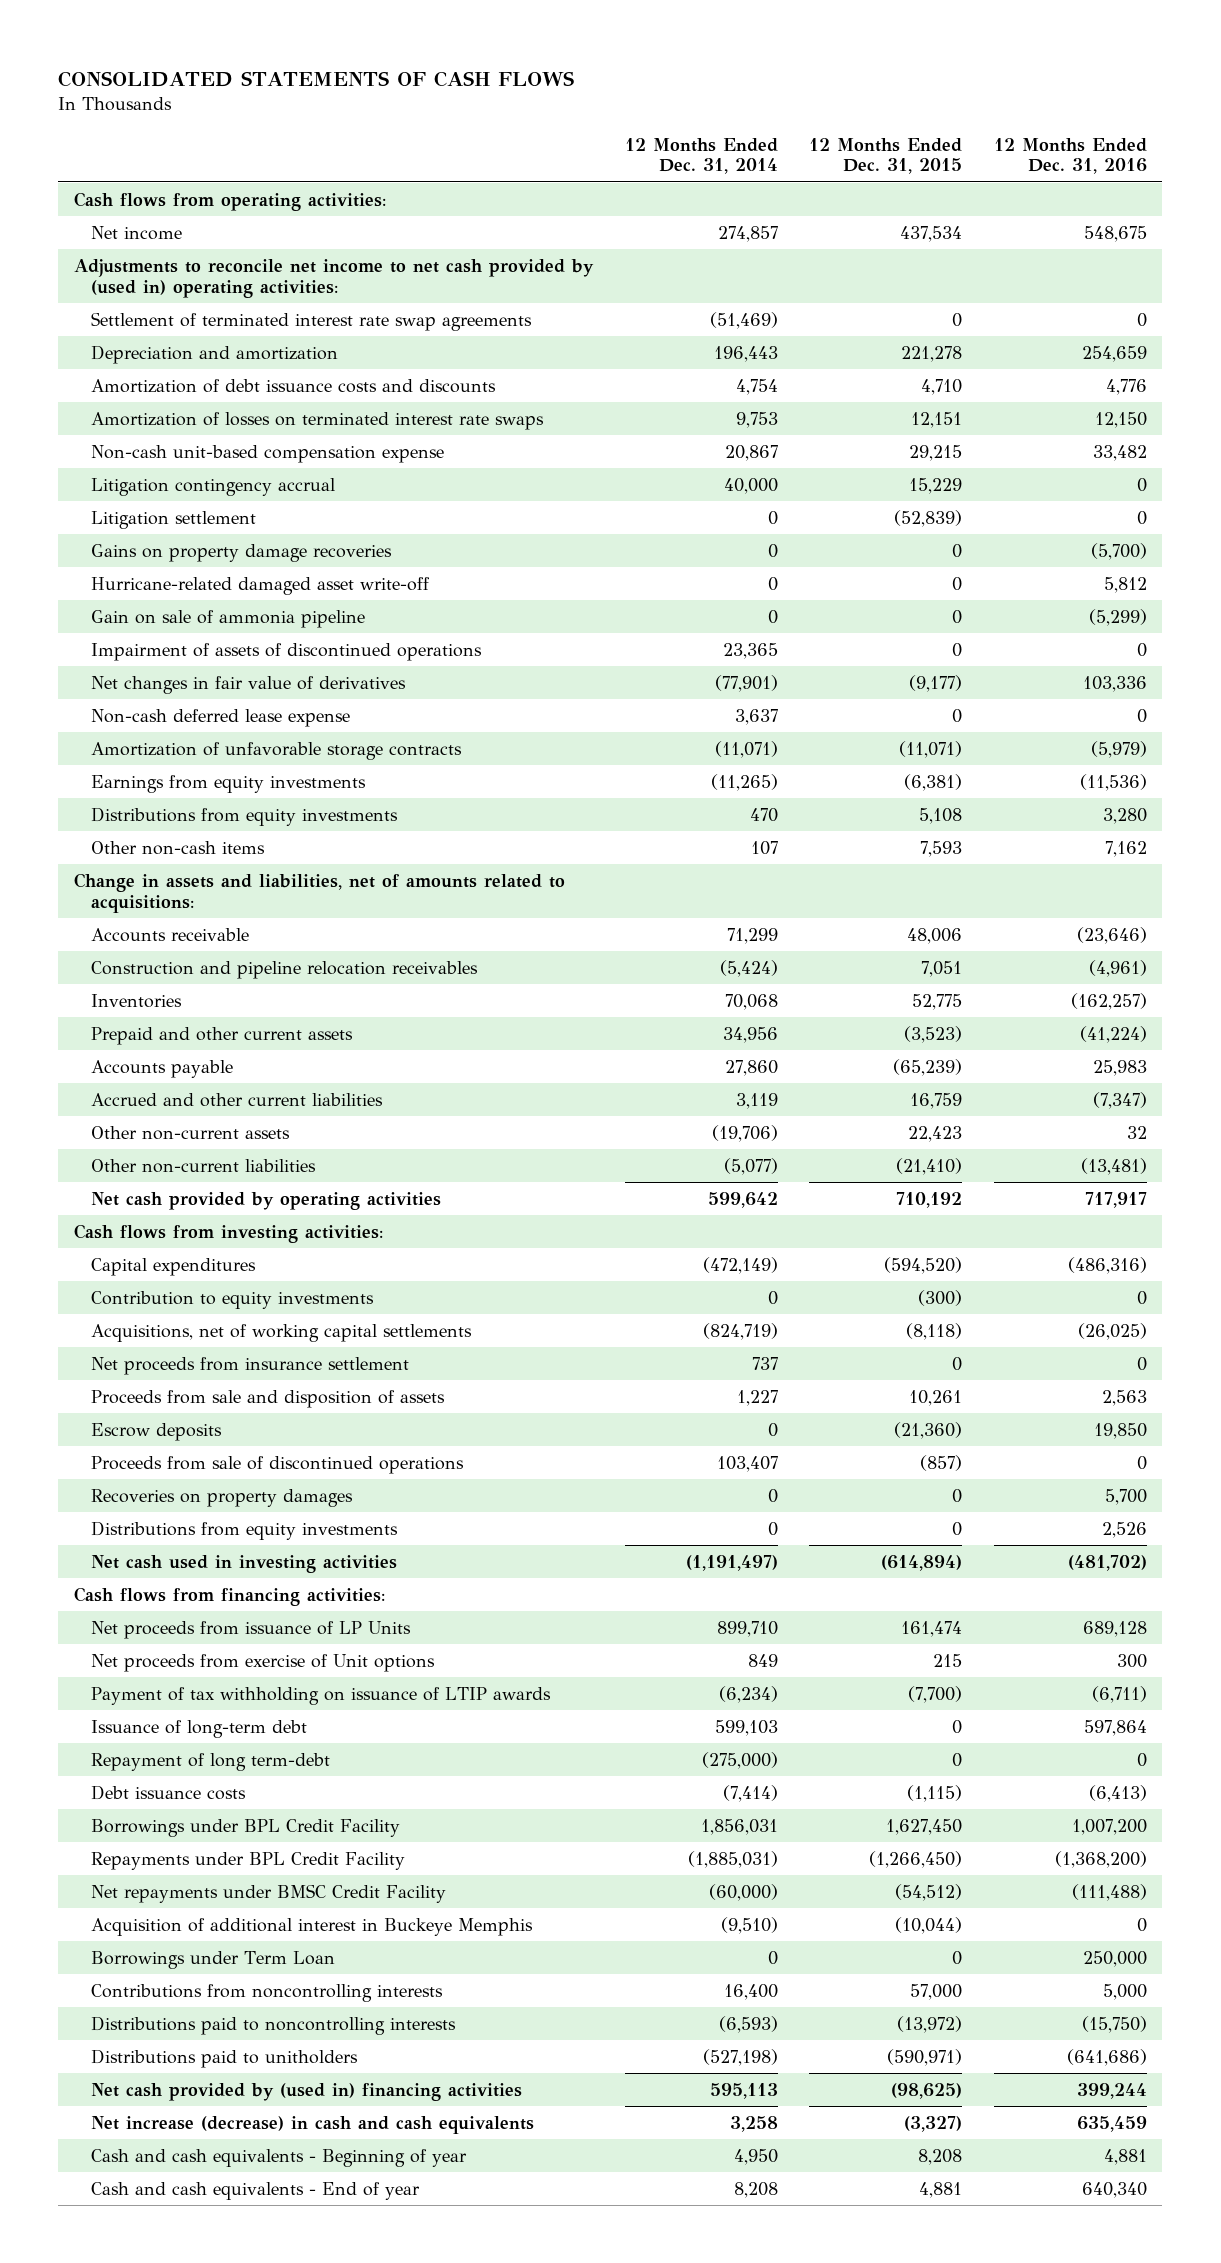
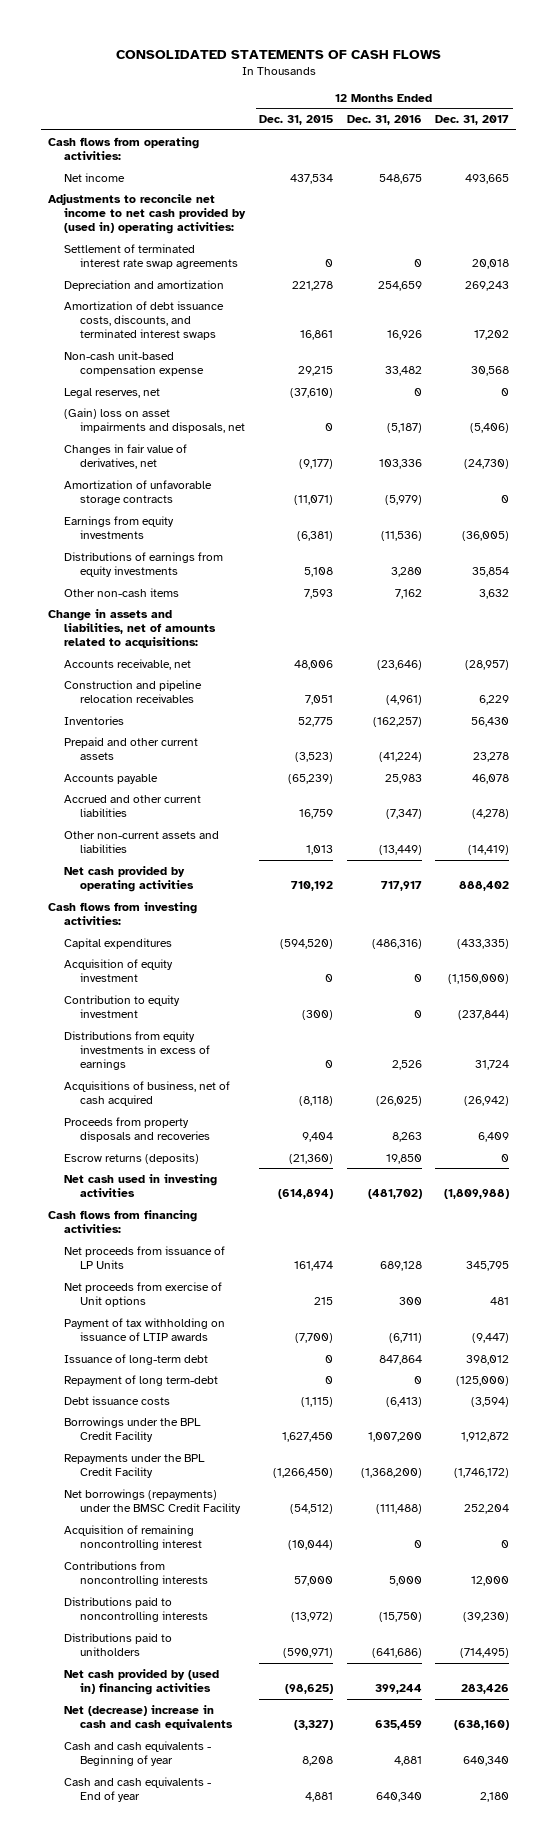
- | 12 Months Ended Dec. 31, 2014 | 12 Months Ended Dec. 31, 2015 | 12 Months Ended Dec. 31, 2016
+ | 12 Months Ended Dec. 31, 2015 | 12 Months Ended Dec. 31, 2016 | 12 Months Ended Dec. 31, 2017
- Amortization of debt issuance costs and discounts | 4,754 | 4,710 | 4,776
- Amortization of losses on terminated interest rate swaps | 9,753 | 12,151 | 12,150
+ Amortization of debt issuance costs, discounts, and terminated interest swaps | 16,861 | 16,926 | 17,202
- Litigation contingency accrual | 40,000 | 15,229 | 0
- Litigation settlement | 0 | (52,839) | 0
- Gains on property damage recoveries | 0 | 0 | (5,700)
- Hurricane-related damaged asset write-off | 0 | 0 | 5,812
- Gain on sale of ammonia pipeline | 0 | 0 | (5,299)
- Impairment of assets of discontinued operations | 23,365 | 0 | 0
- Net changes in fair value of derivatives | (77,901) | (9,177) | 103,336
- Non-cash deferred lease expense | 3,637 | 0 | 0
+ Legal reserves, net | (37,610) | 0 | 0
+ (Gain) loss on asset impairments and disposals, net | 0 | (5,187) | (5,406)
+ Changes in fair value of derivatives, net | (9,177) | 103,336 | (24,730)
- Distributions from equity investments | 470 | 5,108 | 3,280
+ Distributions of earnings from equity investments | 5,108 | 3,280 | 35,854
- Accounts receivable | 71,299 | 48,006 | (23,646)
+ Accounts receivable, net | 48,006 | (23,646) | (28,957)
- Other non-current assets | (19,706) | 22,423 | 32
- Other non-current liabilities | (5,077) | (21,410) | (13,481)
+ Other non-current assets and liabilities | 1,013 | (13,449) | (14,419)
- Contribution to equity investments | 0 | (300) | 0
- Acquisitions, net of working capital settlements | (824,719) | (8,118) | (26,025)
- Net proceeds from insurance settlement | 737 | 0 | 0
- Proceeds from sale and disposition of assets | 1,227 | 10,261 | 2,563
- Escrow deposits | 0 | (21,360) | 19,850
- Proceeds from sale of discontinued operations | 103,407 | (857) | 0
- Recoveries on property damages | 0 | 0 | 5,700
- Distributions from equity investments | 0 | 0 | 2,526
+ Acquisition of equity investment | 0 | 0 | (1,150,000)
+ Contribution to equity investment | (300) | 0 | (237,844)
+ Distributions from equity investments in excess of earnings | 0 | 2,526 | 31,724
+ Acquisitions of business, net of cash acquired | (8,118) | (26,025) | (26,942)
+ Proceeds from property disposals and recoveries | 9,404 | 8,263 | 6,409
+ Escrow returns (deposits) | (21,360) | 19,850 | 0
- Issuance of long-term debt | 599,103 | 0 | 597,864
+ Issuance of long-term debt | 0 | 847,864 | 398,012
- Borrowings under BPL Credit Facility | 1,856,031 | 1,627,450 | 1,007,200
- Repayments under BPL Credit Facility | (1,885,031) | (1,266,450) | (1,368,200)
- Net repayments under BMSC Credit Facility | (60,000) | (54,512) | (111,488)
- Acquisition of additional interest in Buckeye Memphis | (9,510) | (10,044) | 0
- Borrowings under Term Loan | 0 | 0 | 250,000
+ Borrowings under the BPL Credit Facility | 1,627,450 | 1,007,200 | 1,912,872
+ Repayments under the BPL Credit Facility | (1,266,450) | (1,368,200) | (1,746,172)
+ Net borrowings (repayments) under the BMSC Credit Facility | (54,512) | (111,488) | 252,204
+ Acquisition of remaining noncontrolling interest | (10,044) | 0 | 0
- Net increase (decrease) in cash and cash equivalents | 3,258 | (3,327) | 635,459
+ Net (decrease) increase in cash and cash equivalents | (3,327) | 635,459 | (638,160)

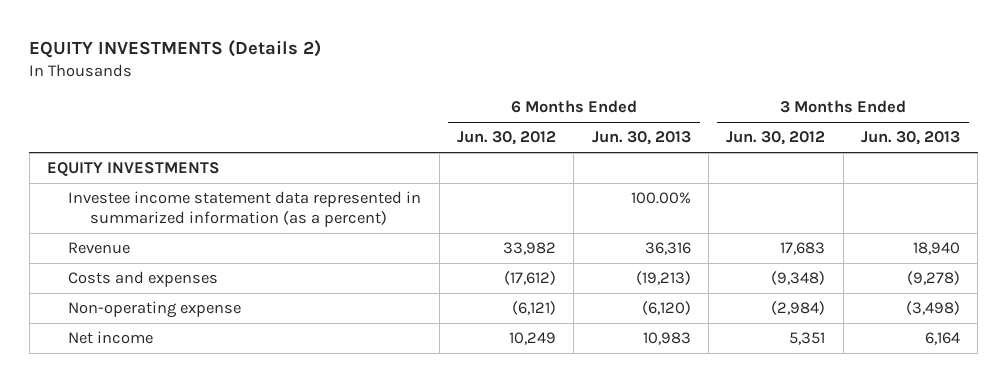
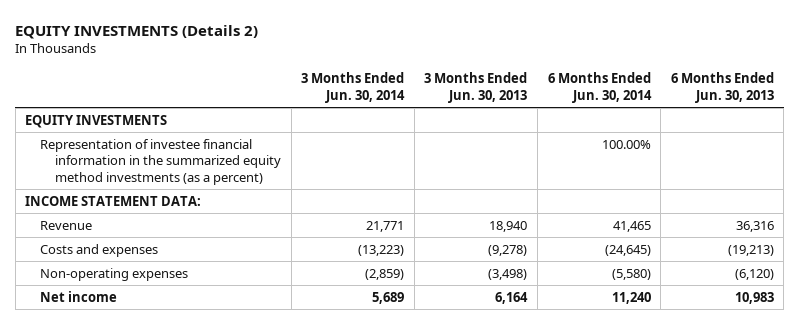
- | 6 Months Ended Jun. 30, 2012 | 6 Months Ended Jun. 30, 2013 | 3 Months Ended Jun. 30, 2012 | 3 Months Ended Jun. 30, 2013
+ | 3 Months Ended Jun. 30, 2014 | 3 Months Ended Jun. 30, 2013 | 6 Months Ended Jun. 30, 2014 | 6 Months Ended Jun. 30, 2013
- Investee income statement data represented in summarized information (as a percent) | | 100.00% | |
+ Representation of investee financial information in the summarized equity method investments (as a percent) | | | 100.00% |
+ INCOME STATEMENT DATA:
- Non-operating expense | (6,121) | (6,120) | (2,984) | (3,498)
+ Non-operating expenses | (2,859) | (3,498) | (5,580) | (6,120)

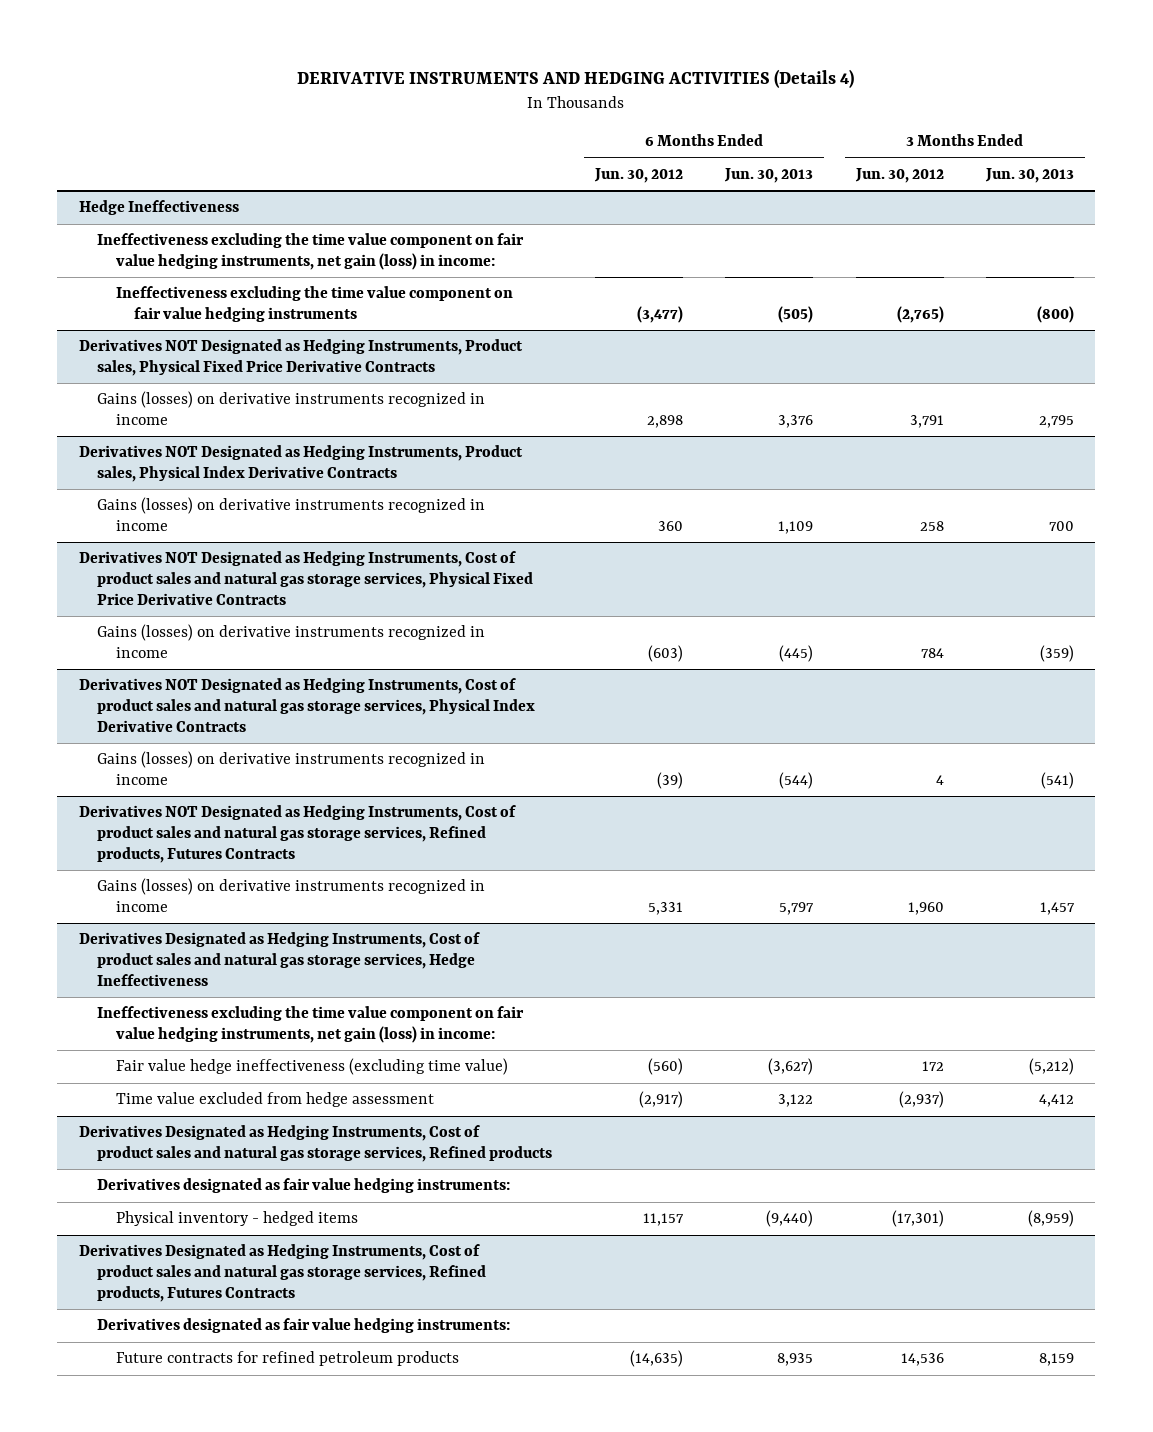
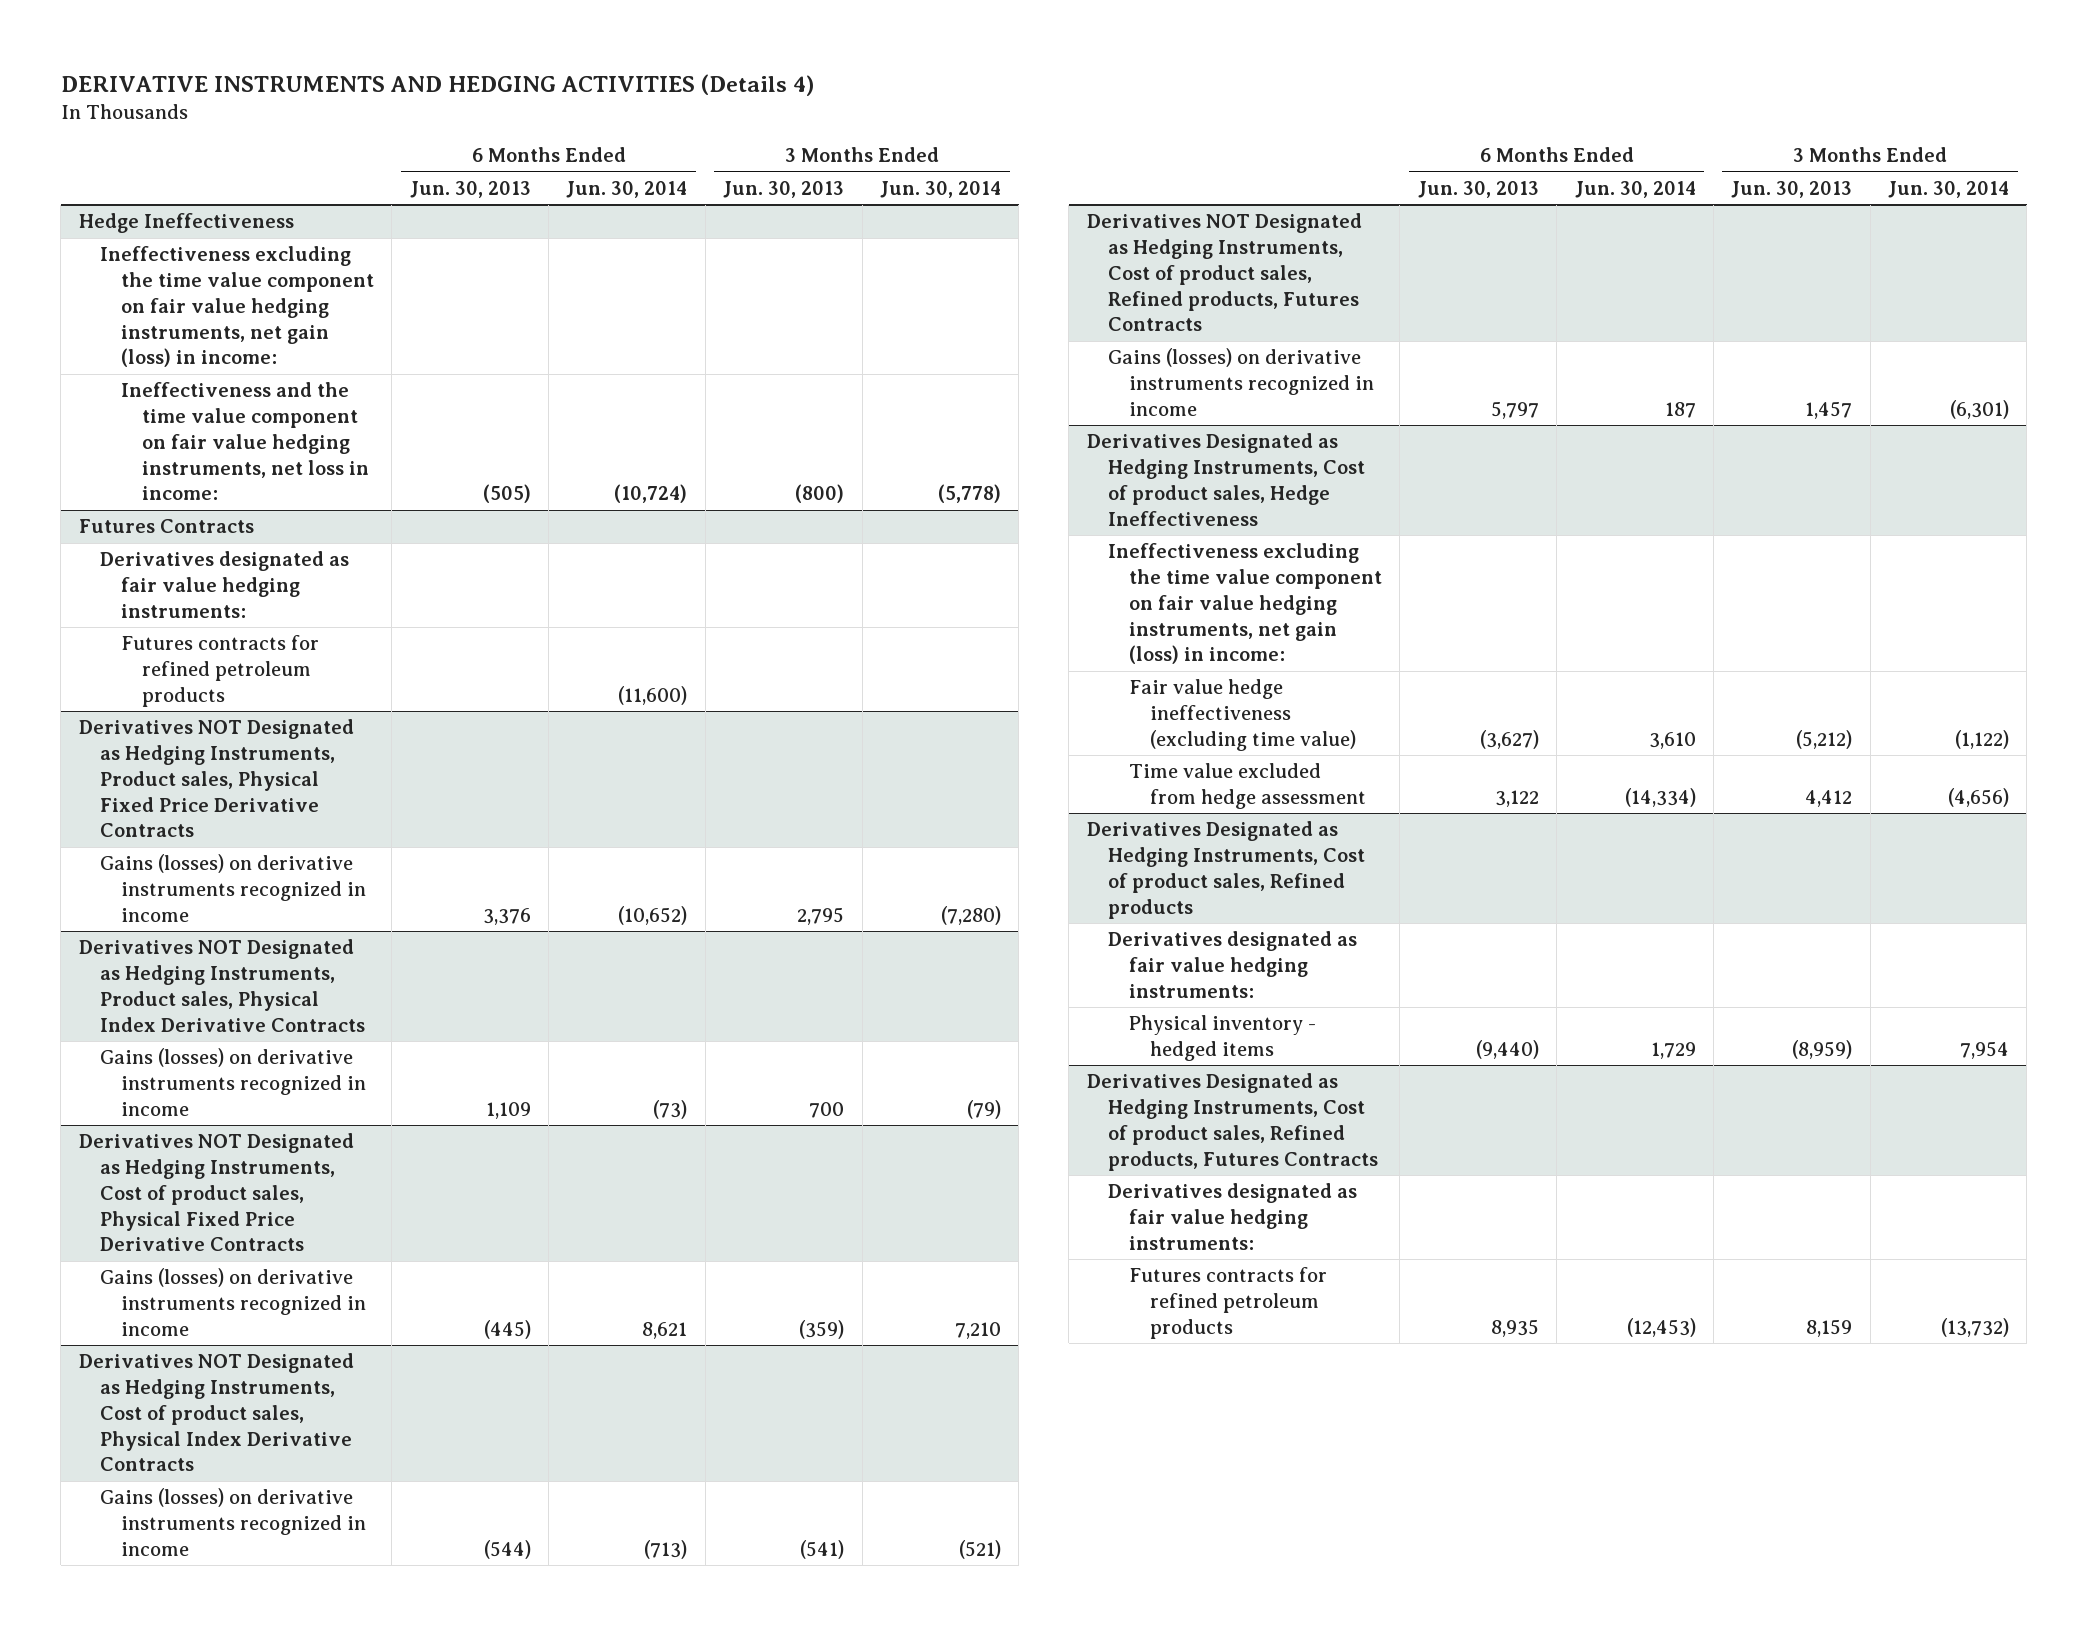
- | 6 Months Ended Jun. 30, 2012 | 6 Months Ended Jun. 30, 2013 | 3 Months Ended Jun. 30, 2012 | 3 Months Ended Jun. 30, 2013
+ | 6 Months Ended Jun. 30, 2013 | 6 Months Ended Jun. 30, 2014 | 3 Months Ended Jun. 30, 2013 | 3 Months Ended Jun. 30, 2014
@ Hedge Ineffectiveness
- Ineffectiveness excluding the time value component on fair value hedging instruments | (3,477) | (505) | (2,765) | (800)
+ Ineffectiveness and the time value component on fair value hedging instruments, net loss in income: | (505) | (10,724) | (800) | (5,778)
+ Futures Contracts
+ Derivatives designated as fair value hedging instruments:
+ Futures contracts for refined petroleum products | | (11,600) | |
- Derivatives NOT Designated as Hedging Instruments, Cost of product sales and natural gas storage services, Physical Fixed Price Derivative Contracts
+ Derivatives NOT Designated as Hedging Instruments, Cost of product sales, Physical Fixed Price Derivative Contracts
- Derivatives NOT Designated as Hedging Instruments, Cost of product sales and natural gas storage services, Physical Index Derivative Contracts
+ Derivatives NOT Designated as Hedging Instruments, Cost of product sales, Physical Index Derivative Contracts
- Derivatives NOT Designated as Hedging Instruments, Cost of product sales and natural gas storage services, Refined products, Futures Contracts
+ Derivatives NOT Designated as Hedging Instruments, Cost of product sales, Refined products, Futures Contracts
- Derivatives Designated as Hedging Instruments, Cost of product sales and natural gas storage services, Hedge Ineffectiveness
+ Derivatives Designated as Hedging Instruments, Cost of product sales, Hedge Ineffectiveness
- Derivatives Designated as Hedging Instruments, Cost of product sales and natural gas storage services, Refined products
+ Derivatives Designated as Hedging Instruments, Cost of product sales, Refined products
- Derivatives Designated as Hedging Instruments, Cost of product sales and natural gas storage services, Refined products, Futures Contracts
+ Derivatives Designated as Hedging Instruments, Cost of product sales, Refined products, Futures Contracts
- Future contracts for refined petroleum products | (14,635) | 8,935 | 14,536 | 8,159
+ Futures contracts for refined petroleum products | 8,935 | (12,453) | 8,159 | (13,732)

